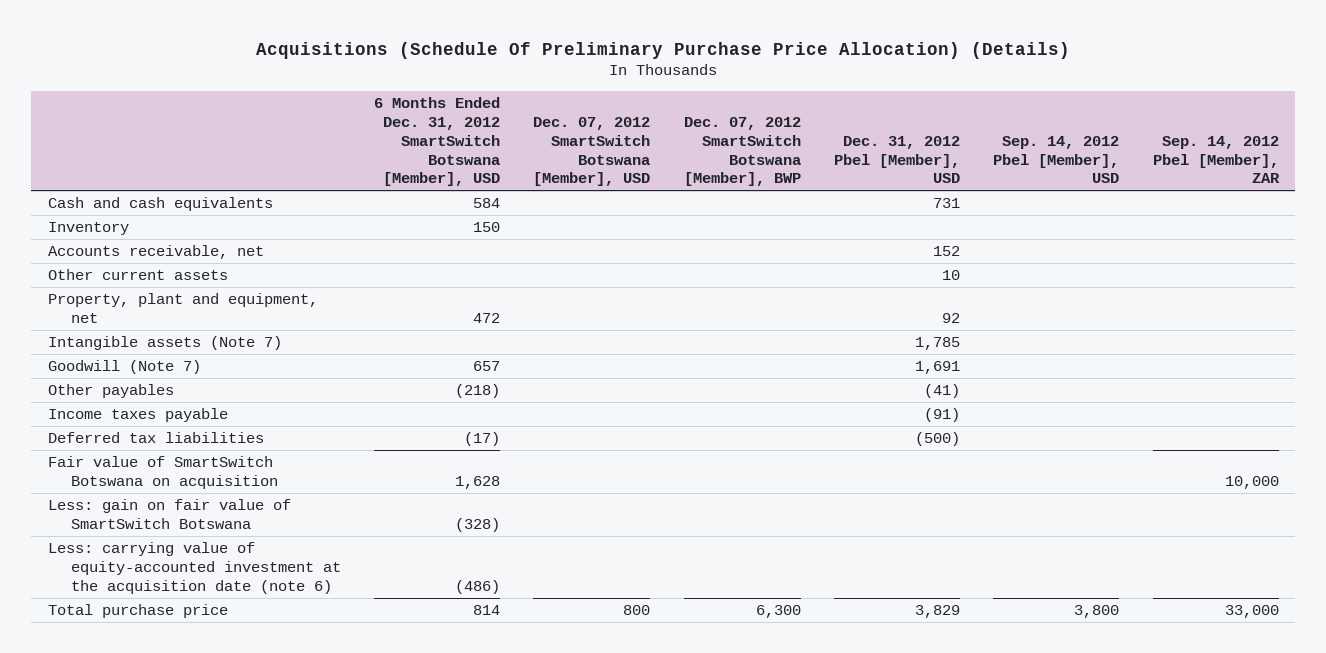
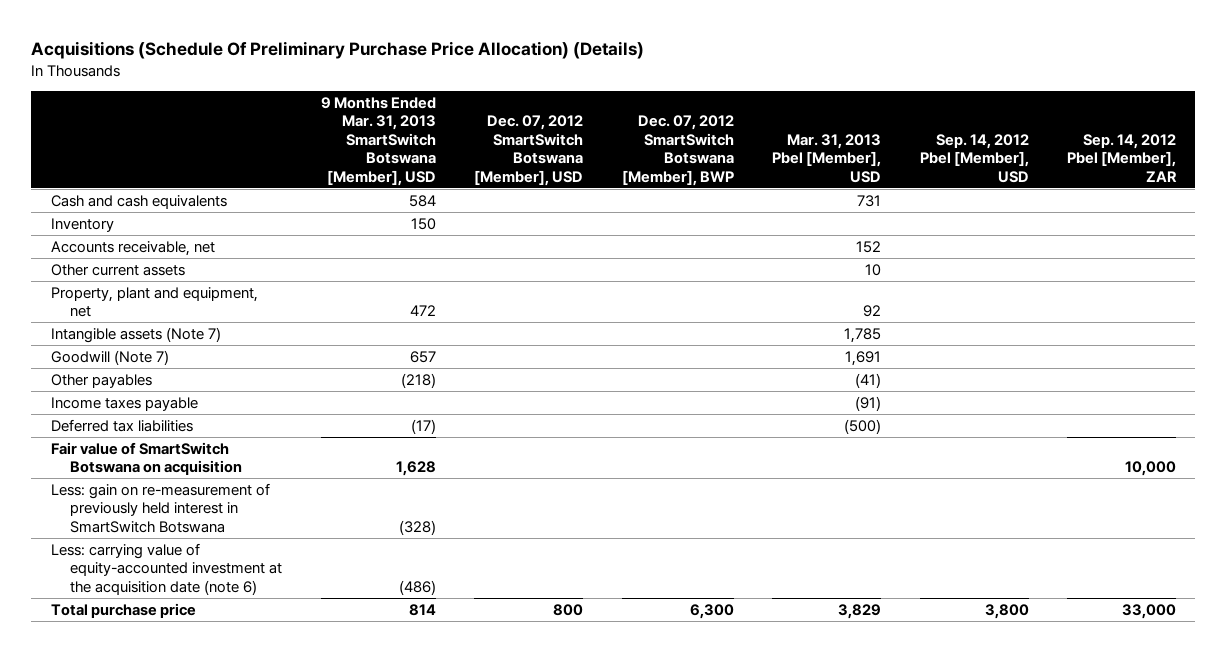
- | 6 Months Ended Dec. 31, 2012 SmartSwitch Botswana [Member], USD | Dec. 07, 2012 SmartSwitch Botswana [Member], USD | Dec. 07, 2012 SmartSwitch Botswana [Member], BWP | Dec. 31, 2012 Pbel [Member], USD | Sep. 14, 2012 Pbel [Member], USD | Sep. 14, 2012 Pbel [Member], ZAR
+ | 9 Months Ended Mar. 31, 2013 SmartSwitch Botswana [Member], USD | Dec. 07, 2012 SmartSwitch Botswana [Member], USD | Dec. 07, 2012 SmartSwitch Botswana [Member], BWP | Mar. 31, 2013 Pbel [Member], USD | Sep. 14, 2012 Pbel [Member], USD | Sep. 14, 2012 Pbel [Member], ZAR
- Less: gain on fair value of SmartSwitch Botswana | (328) | | | | |
+ Less: gain on re-measurement of previously held interest in SmartSwitch Botswana | (328) | | | | |

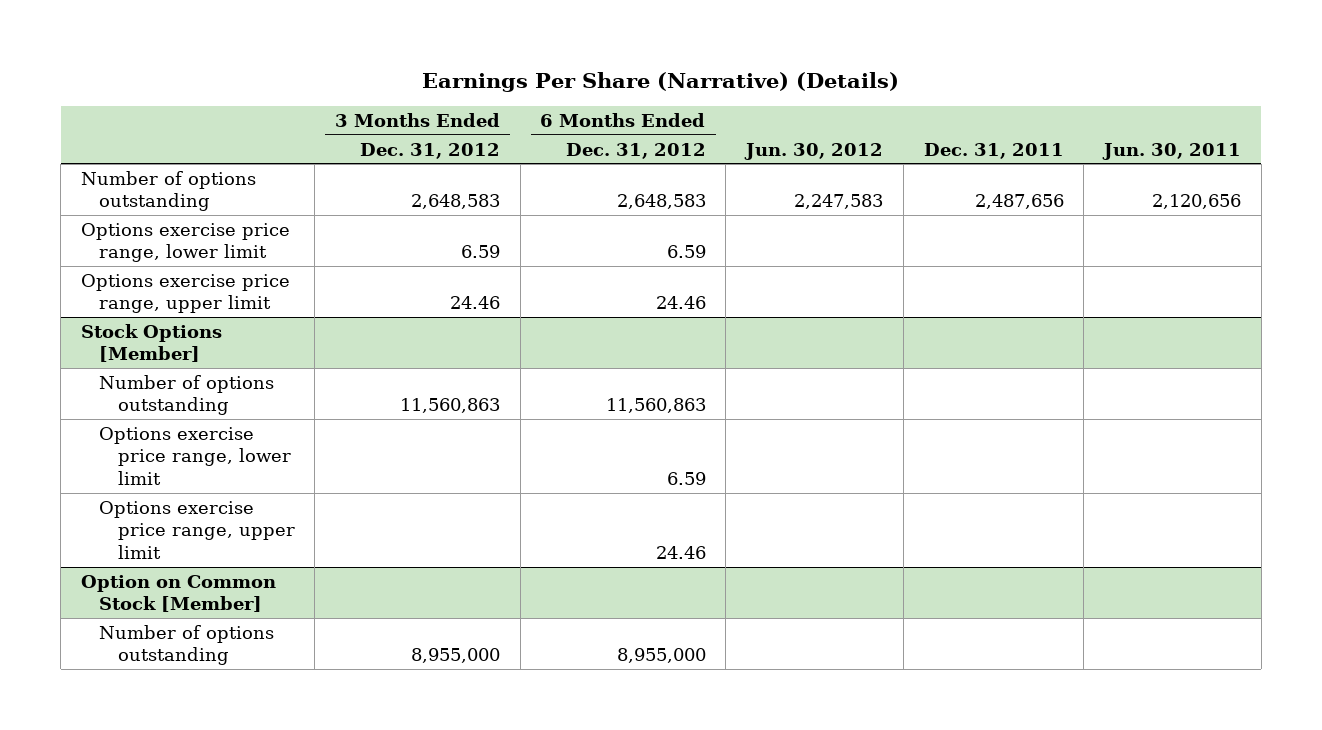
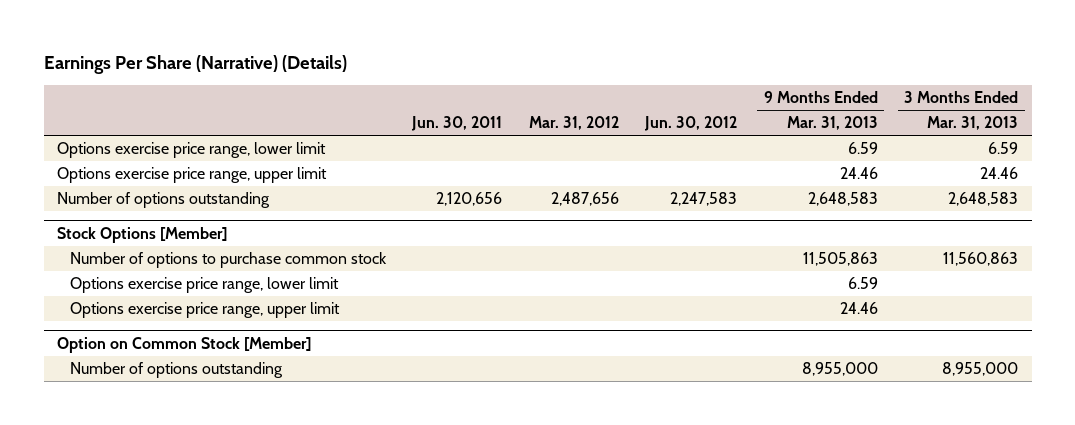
- | 3 Months Ended Dec. 31, 2012 | 6 Months Ended Dec. 31, 2012 | Jun. 30, 2012 | Dec. 31, 2011 | Jun. 30, 2011
+ | Jun. 30, 2011 | Mar. 31, 2012 | Jun. 30, 2012 | 9 Months Ended Mar. 31, 2013 | 3 Months Ended Mar. 31, 2013
moved down: Number of options outstanding | 2,120,656 | 2,487,656 | 2,247,583 | 2,648,583 | 2,648,583
@ Stock Options [Member]
- Number of options outstanding | 11,560,863 | 11,560,863 | | |
+ Number of options to purchase common stock | | | | 11,505,863 | 11,560,863

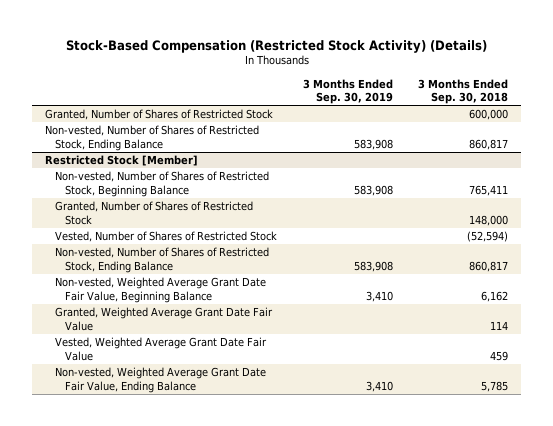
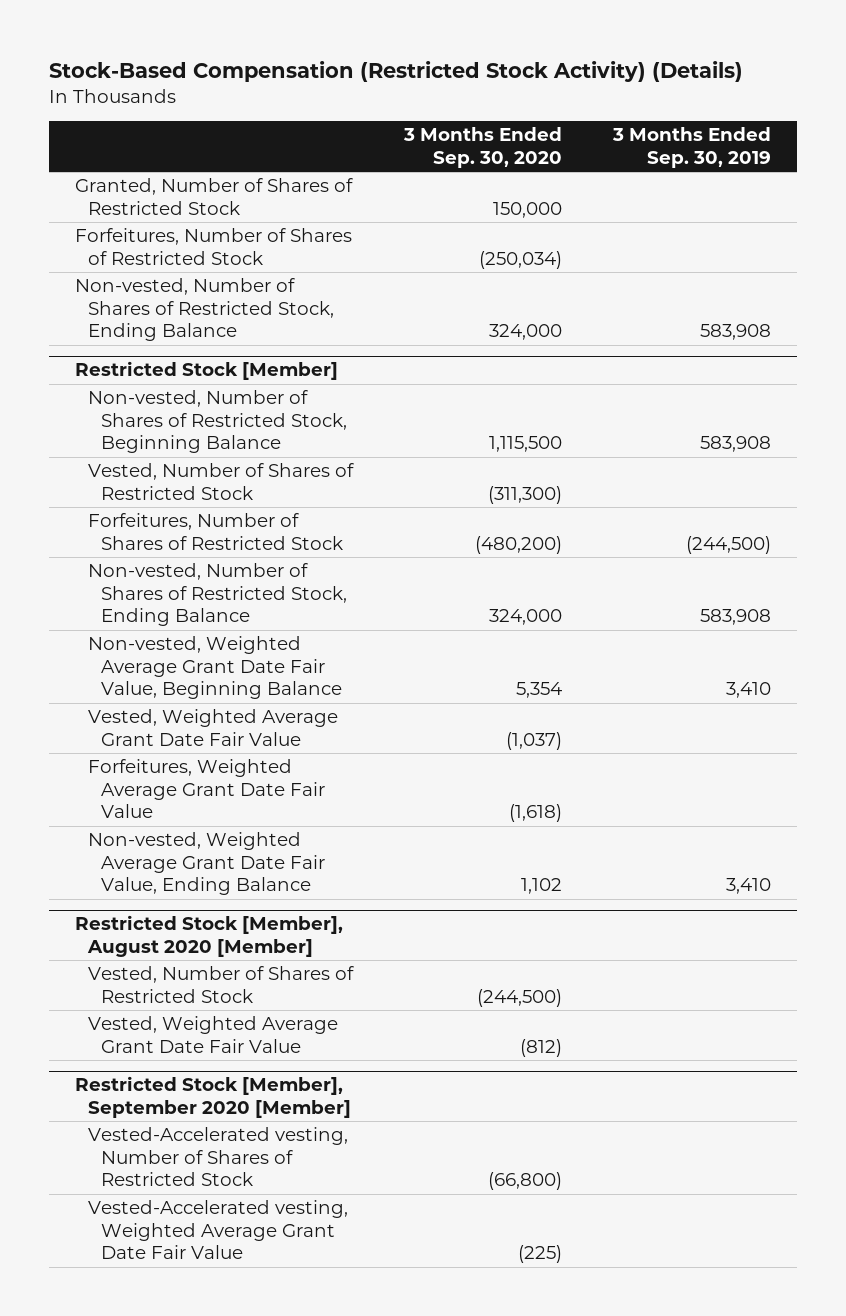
- | 3 Months Ended Sep. 30, 2019 | 3 Months Ended Sep. 30, 2018
+ | 3 Months Ended Sep. 30, 2020 | 3 Months Ended Sep. 30, 2019
+ Forfeitures, Number of Shares of Restricted Stock | (250,034) |
@ Restricted Stock [Member]
- Granted, Number of Shares of Restricted Stock | | 148,000
+ Forfeitures, Number of Shares of Restricted Stock | (480,200) | (244,500)
- Granted, Weighted Average Grant Date Fair Value | | 114
+ Forfeitures, Weighted Average Grant Date Fair Value | (1,618) |
+ Restricted Stock [Member], August 2020 [Member]
+ Vested, Number of Shares of Restricted Stock | (244,500) |
+ Vested, Weighted Average Grant Date Fair Value | (812) |
+ Restricted Stock [Member], September 2020 [Member]
+ Vested-Accelerated vesting, Number of Shares of Restricted Stock | (66,800) |
+ Vested-Accelerated vesting, Weighted Average Grant Date Fair Value | (225) |

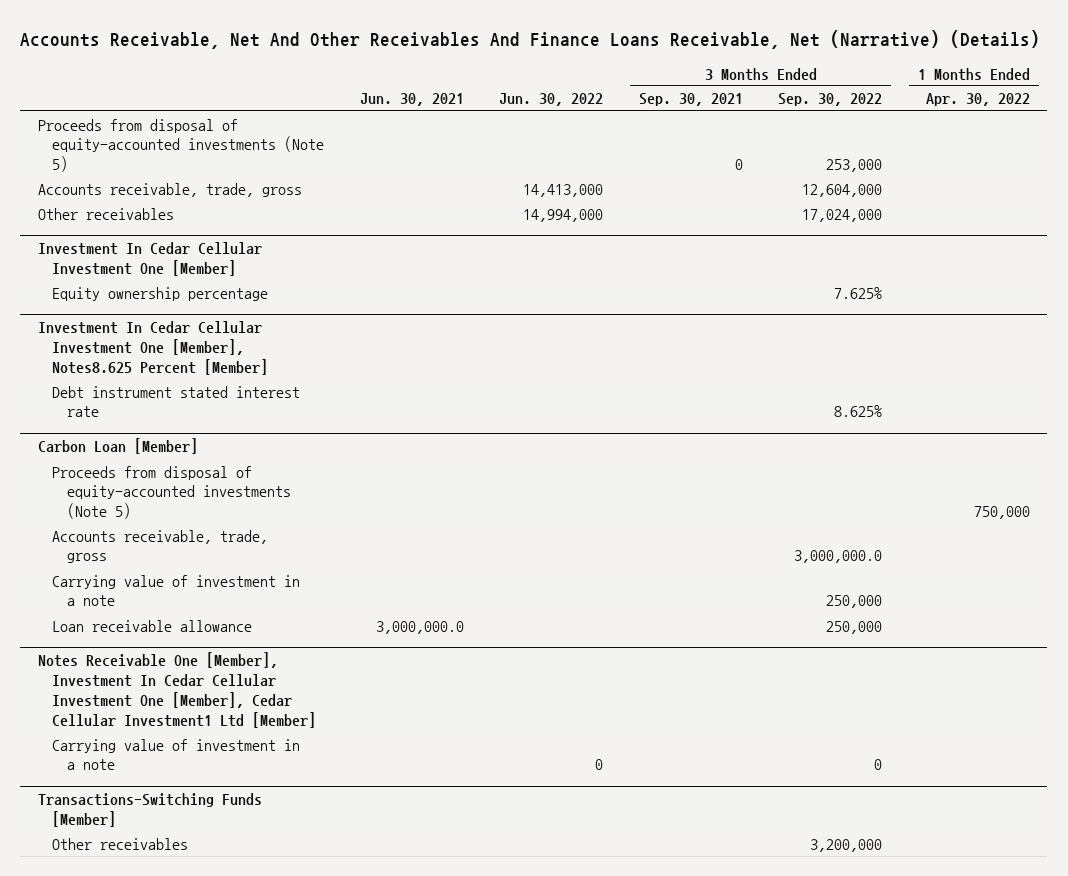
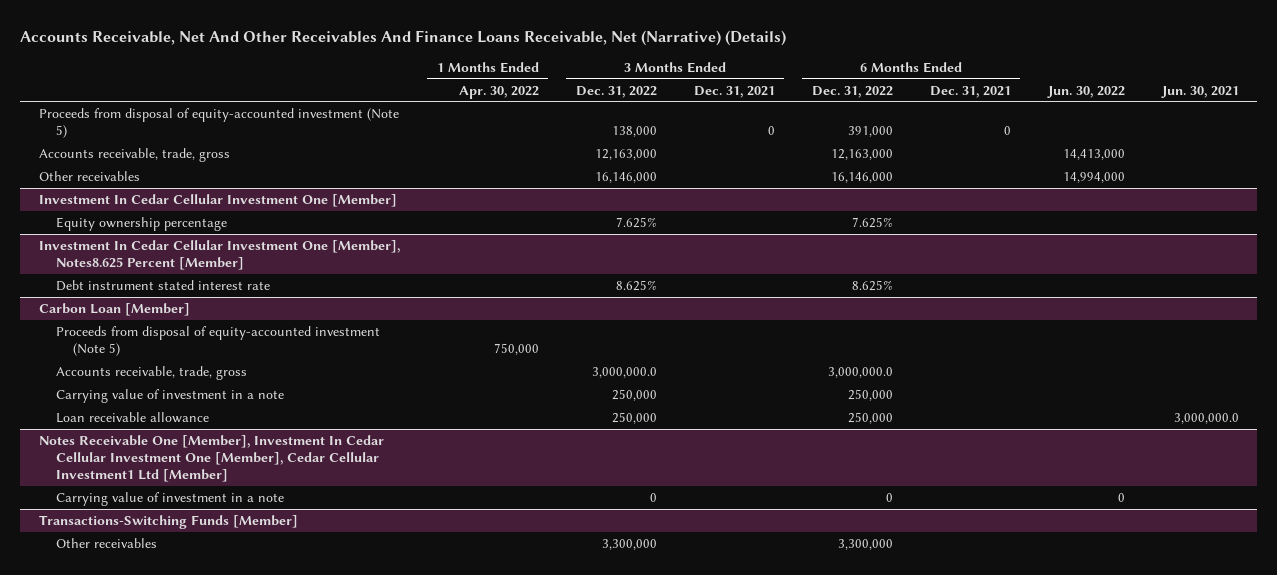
- | Jun. 30, 2021 | Jun. 30, 2022 | 3 Months Ended Sep. 30, 2021 | 3 Months Ended Sep. 30, 2022 | 1 Months Ended Apr. 30, 2022
+ | 1 Months Ended Apr. 30, 2022 | 3 Months Ended Dec. 31, 2022 | 3 Months Ended Dec. 31, 2021 | 6 Months Ended Dec. 31, 2022 | 6 Months Ended Dec. 31, 2021 | Jun. 30, 2022 | Jun. 30, 2021
- Proceeds from disposal of equity-accounted investments (Note 5) | | | 0 | 253,000 |
+ Proceeds from disposal of equity-accounted investment (Note 5) | | 138,000 | 0 | 391,000 | 0 | |
@ Carbon Loan [Member]
- Proceeds from disposal of equity-accounted investments (Note 5) | | | | | 750,000
+ Proceeds from disposal of equity-accounted investment (Note 5) | 750,000 | | | | | |

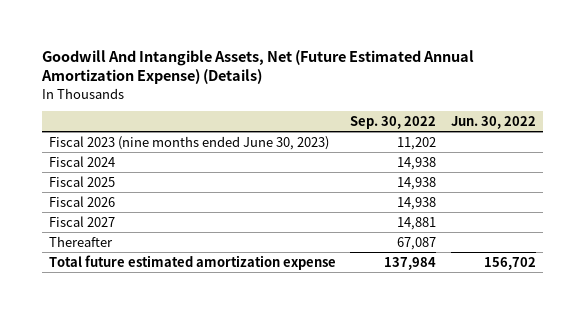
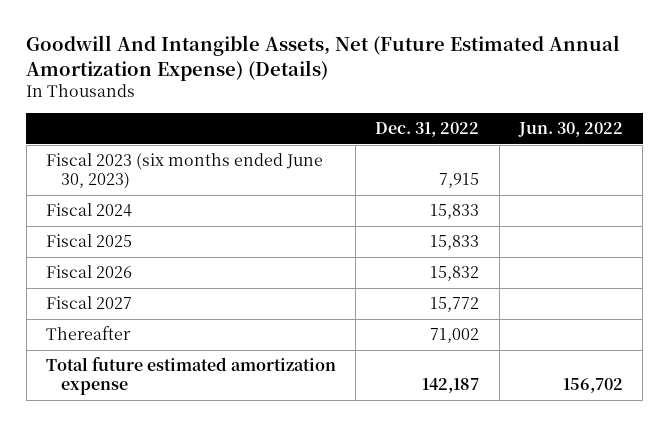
- | Sep. 30, 2022 | Jun. 30, 2022
+ | Dec. 31, 2022 | Jun. 30, 2022
- Fiscal 2023 (nine months ended June 30, 2023) | 11,202 |
+ Fiscal 2023 (six months ended June 30, 2023) | 7,915 |

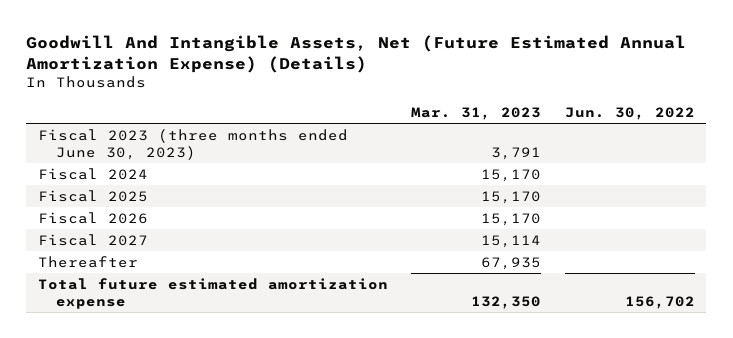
- | Dec. 31, 2022 | Jun. 30, 2022
+ | Mar. 31, 2023 | Jun. 30, 2022
- Fiscal 2023 (six months ended June 30, 2023) | 7,915 |
+ Fiscal 2023 (three months ended June 30, 2023) | 3,791 |

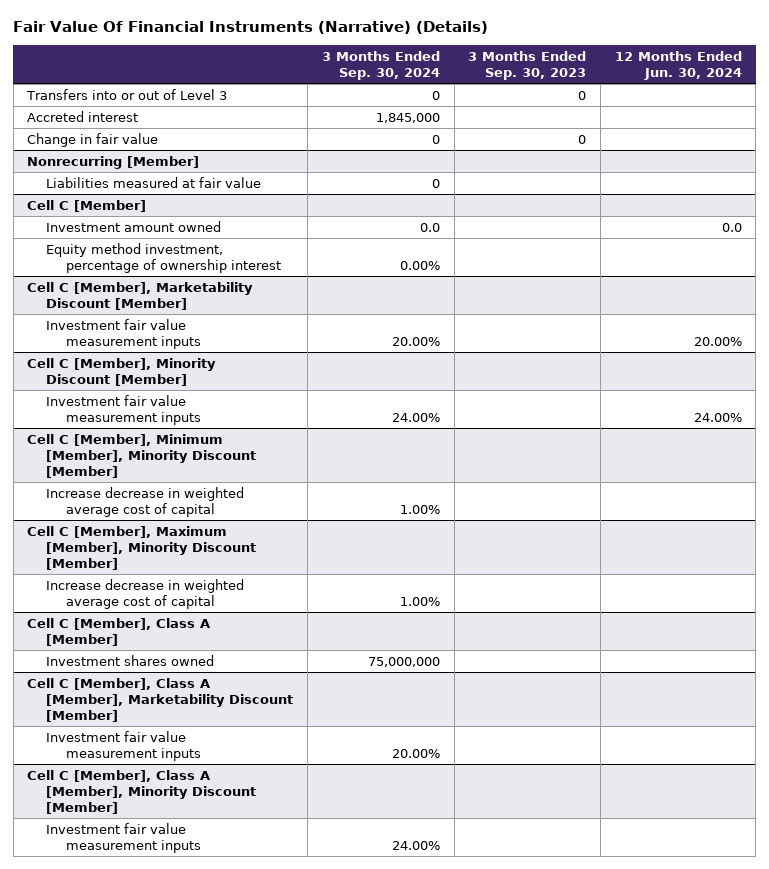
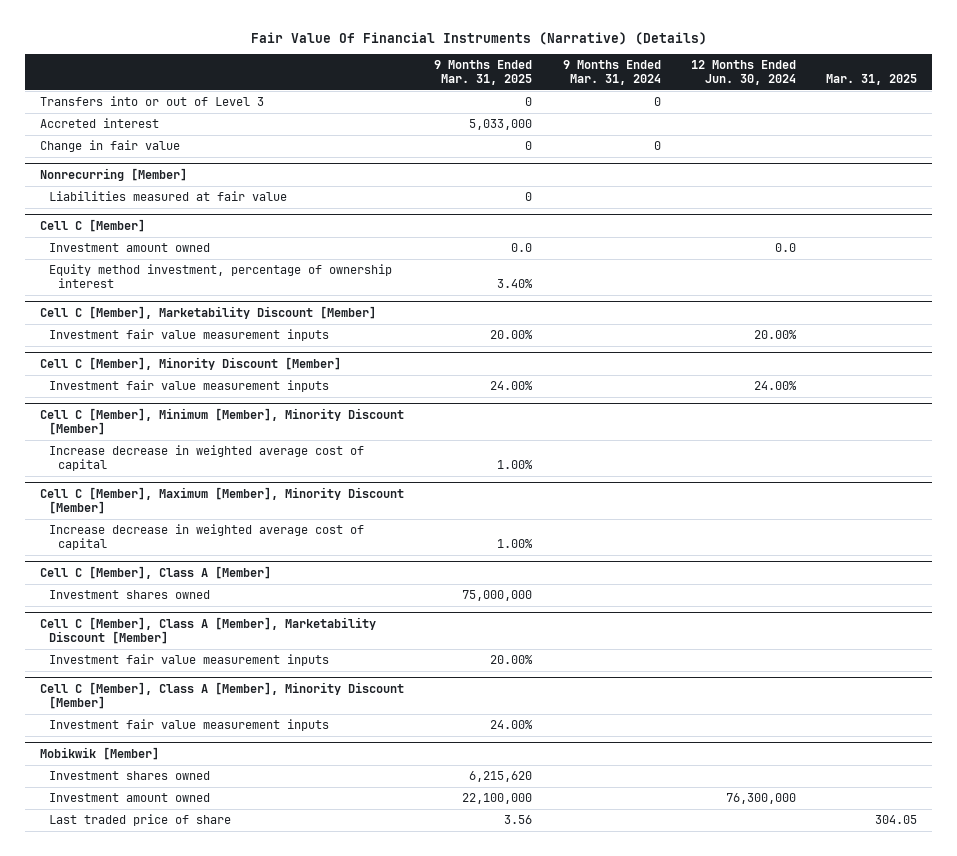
- | 3 Months Ended Sep. 30, 2024 | 3 Months Ended Sep. 30, 2023 | 12 Months Ended Jun. 30, 2024
+ | 9 Months Ended Mar. 31, 2025 | 9 Months Ended Mar. 31, 2024 | 12 Months Ended Jun. 30, 2024 | Mar. 31, 2025
+ Mobikwik [Member]
+ Investment shares owned | 6,215,620 | | |
+ Investment amount owned | 22,100,000 | | 76,300,000 |
+ Last traded price of share | 3.56 | | | 304.05

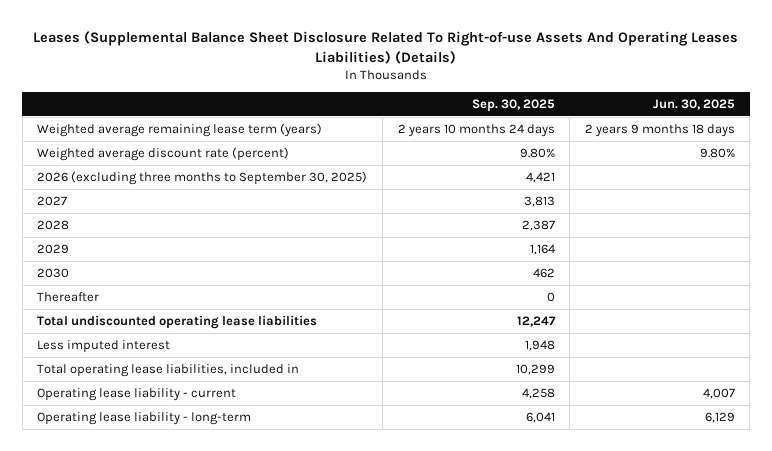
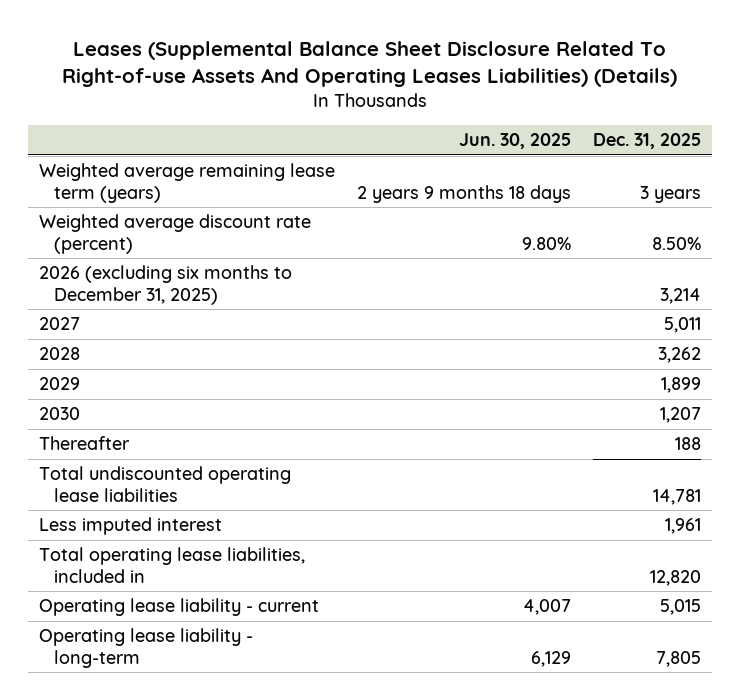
- | Sep. 30, 2025 | Jun. 30, 2025
+ | Jun. 30, 2025 | Dec. 31, 2025
- 2026 (excluding three months to September 30, 2025) | 4,421 |
+ 2026 (excluding six months to December 31, 2025) | | 3,214

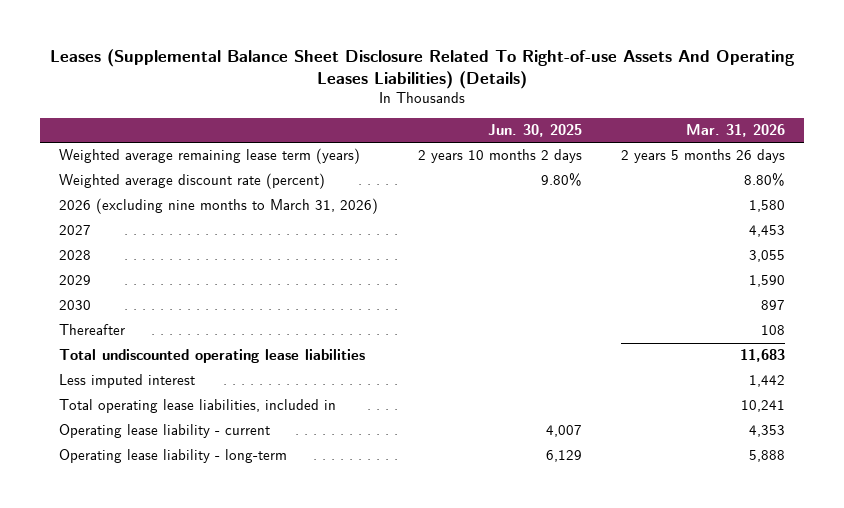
- | Jun. 30, 2025 | Dec. 31, 2025
+ | Jun. 30, 2025 | Mar. 31, 2026
- Weighted average remaining lease term (years) | 2 years 9 months 18 days | 3 years
+ Weighted average remaining lease term (years) | 2 years 10 months 2 days | 2 years 5 months 26 days
- 2026 (excluding six months to December 31, 2025) | | 3,214
+ 2026 (excluding nine months to March 31, 2026) | | 1,580

